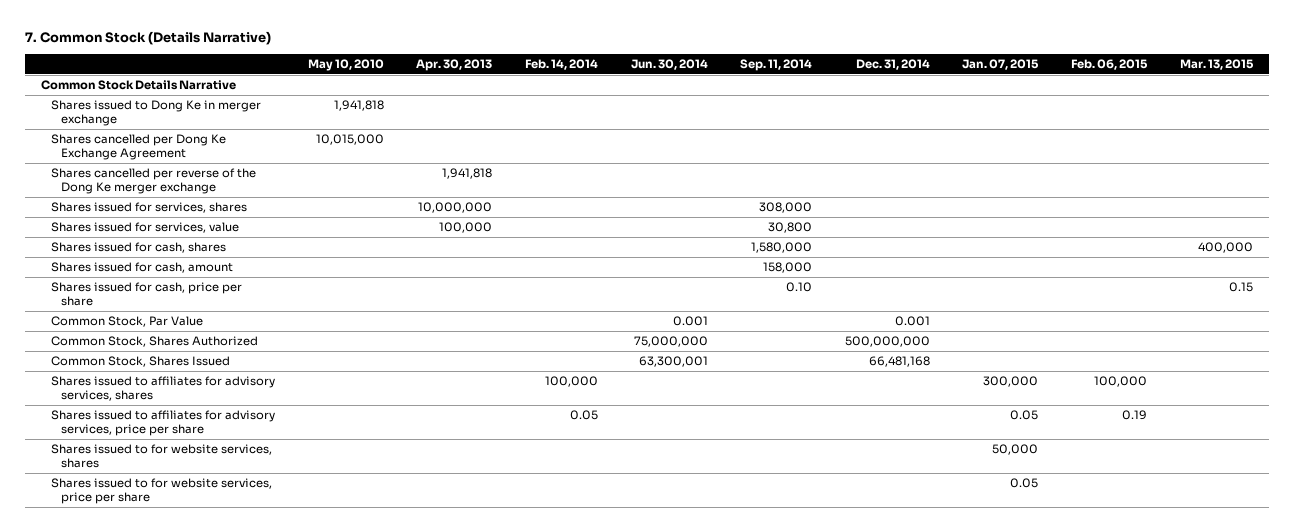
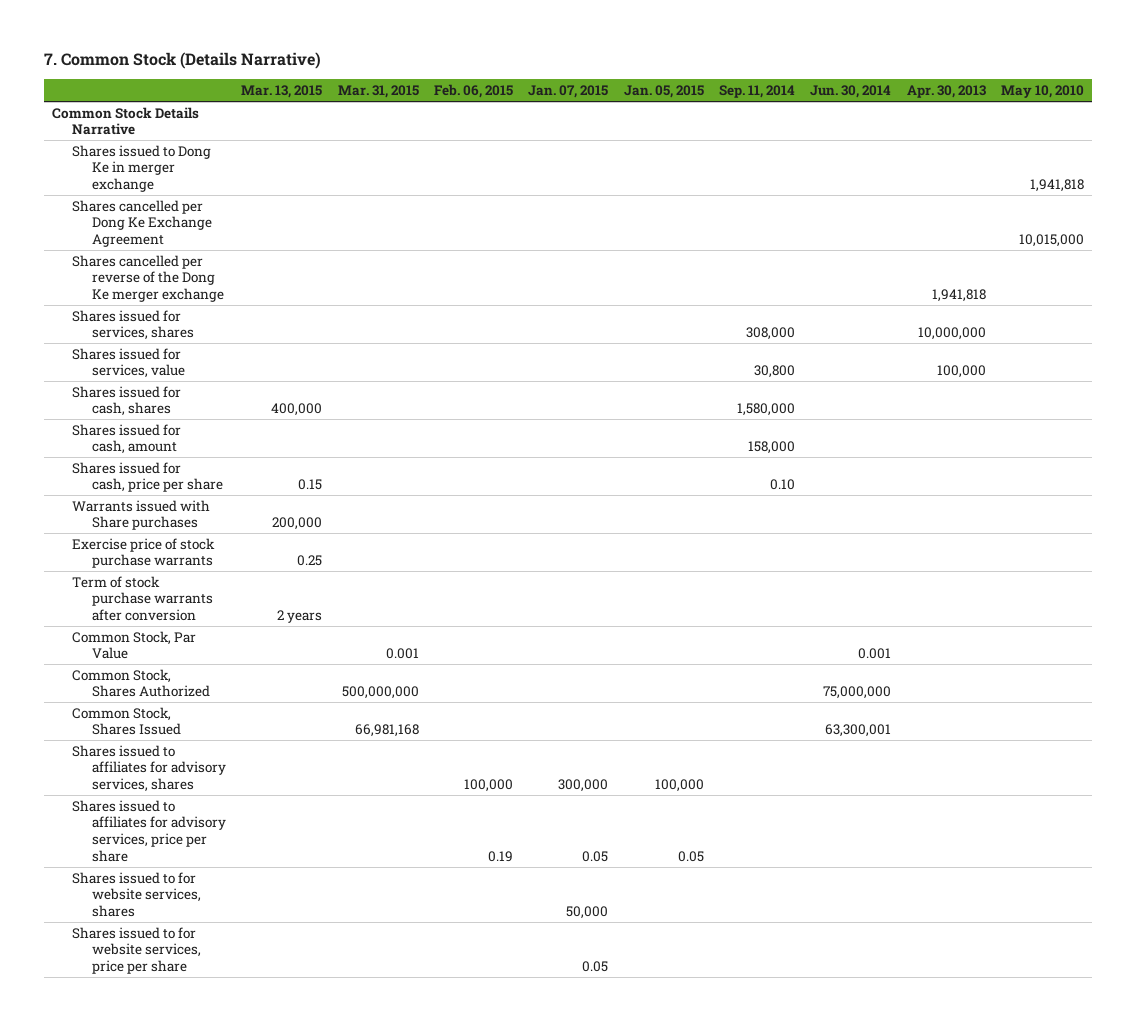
- | May 10, 2010 | Apr. 30, 2013 | Feb. 14, 2014 | Jun. 30, 2014 | Sep. 11, 2014 | Dec. 31, 2014 | Jan. 07, 2015 | Feb. 06, 2015 | Mar. 13, 2015
+ | Mar. 13, 2015 | Mar. 31, 2015 | Feb. 06, 2015 | Jan. 07, 2015 | Jan. 05, 2015 | Sep. 11, 2014 | Jun. 30, 2014 | Apr. 30, 2013 | May 10, 2010
+ Warrants issued with Share purchases | 200,000 | | | | | | | |
+ Exercise price of stock purchase warrants | 0.25 | | | | | | | |
+ Term of stock purchase warrants after conversion | 2 years | | | | | | | |

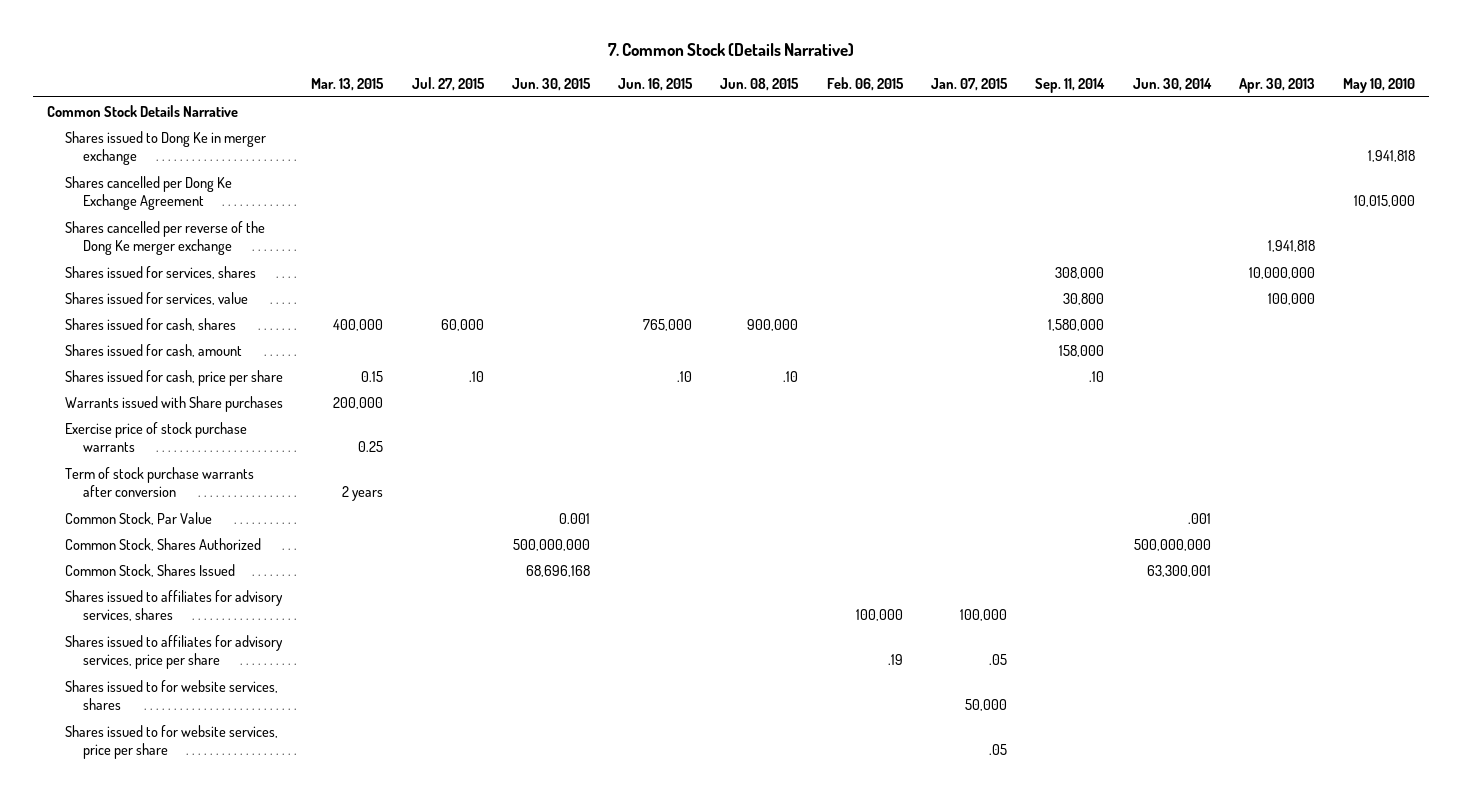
- | Mar. 13, 2015 | Mar. 31, 2015 | Feb. 06, 2015 | Jan. 07, 2015 | Jan. 05, 2015 | Sep. 11, 2014 | Jun. 30, 2014 | Apr. 30, 2013 | May 10, 2010
+ | Mar. 13, 2015 | Jul. 27, 2015 | Jun. 30, 2015 | Jun. 16, 2015 | Jun. 08, 2015 | Feb. 06, 2015 | Jan. 07, 2015 | Sep. 11, 2014 | Jun. 30, 2014 | Apr. 30, 2013 | May 10, 2010
- Shares issued for cash, price per share | 0.15 | | | | | 0.10 | | |
+ Shares issued for cash, price per share | 0.15 | .10 | | .10 | .10 | | | .10 | | |
- Common Stock, Par Value | | 0.001 | | | | | 0.001 | |
- Common Stock, Shares Authorized | | 500,000,000 | | | | | 75,000,000 | |
+ Common Stock, Par Value | | | 0.001 | | | | | | .001 | |
+ Common Stock, Shares Authorized | | | 500,000,000 | | | | | | 500,000,000 | |
- Shares issued to affiliates for advisory services, shares | | | 100,000 | 300,000 | 100,000 | | | |
- Shares issued to affiliates for advisory services, price per share | | | 0.19 | 0.05 | 0.05 | | | |
+ Shares issued to affiliates for advisory services, shares | | | | | | 100,000 | 100,000 | | | |
+ Shares issued to affiliates for advisory services, price per share | | | | | | .19 | .05 | | | |
- Shares issued to for website services, price per share | | | | 0.05 | | | | |
+ Shares issued to for website services, price per share | | | | | | | .05 | | | |

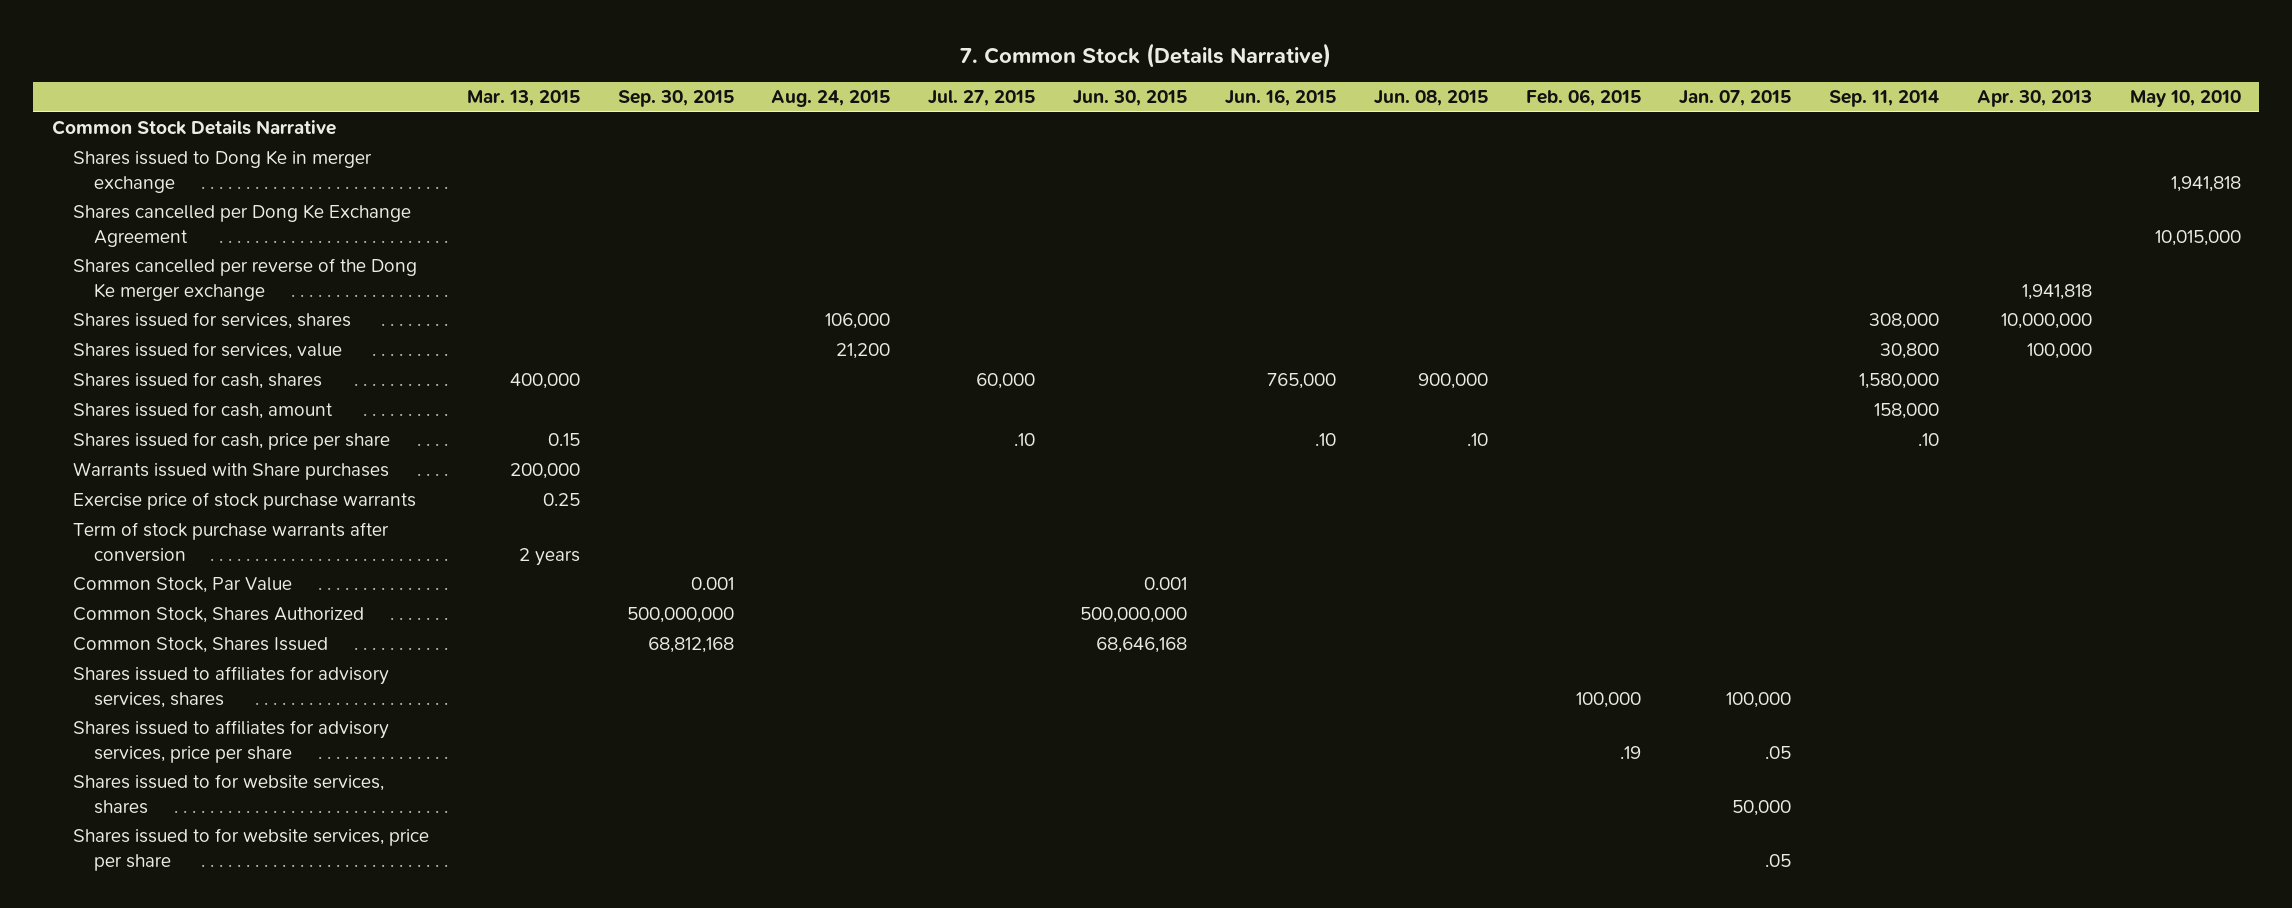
- | Mar. 13, 2015 | Jul. 27, 2015 | Jun. 30, 2015 | Jun. 16, 2015 | Jun. 08, 2015 | Feb. 06, 2015 | Jan. 07, 2015 | Sep. 11, 2014 | Jun. 30, 2014 | Apr. 30, 2013 | May 10, 2010
+ | Mar. 13, 2015 | Sep. 30, 2015 | Aug. 24, 2015 | Jul. 27, 2015 | Jun. 30, 2015 | Jun. 16, 2015 | Jun. 08, 2015 | Feb. 06, 2015 | Jan. 07, 2015 | Sep. 11, 2014 | Apr. 30, 2013 | May 10, 2010
- Common Stock, Shares Issued | | | 68,696,168 | | | | | | 63,300,001 | |
+ Common Stock, Shares Issued | | 68,812,168 | | | 68,646,168 | | | | | | |

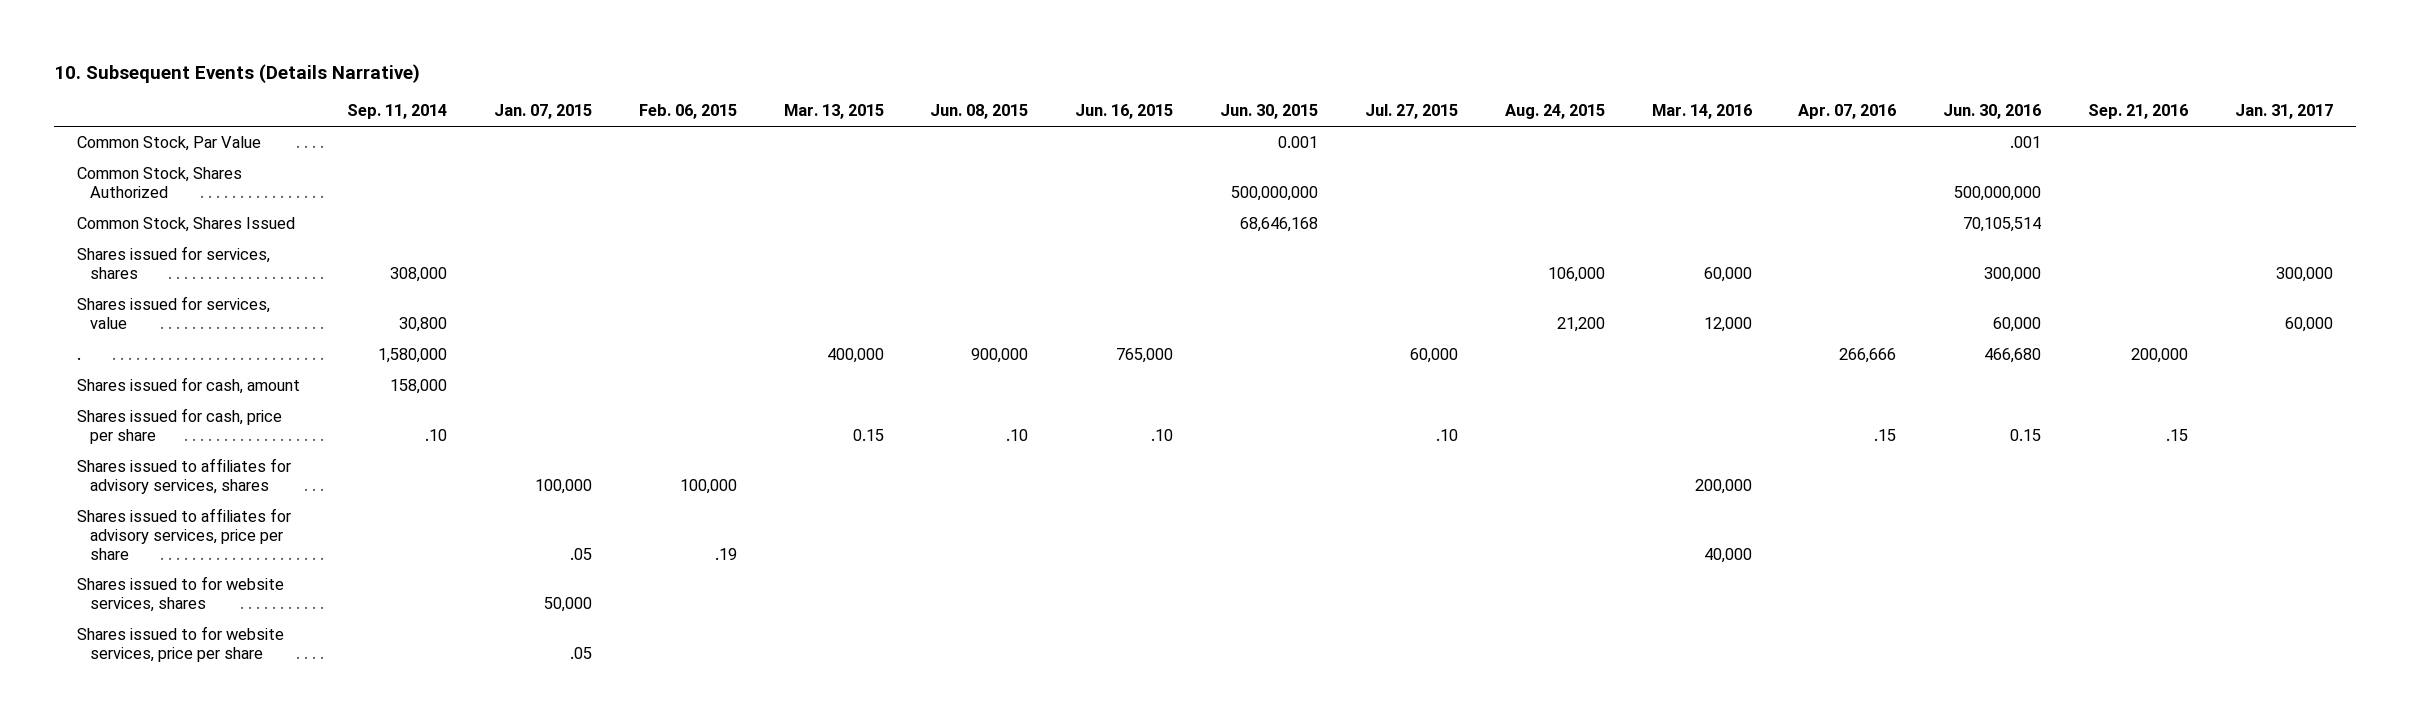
- 7. Common Stock (Details Narrative)
+ 10. Subsequent Events (Details Narrative)
- | Mar. 13, 2015 | Sep. 30, 2015 | Aug. 24, 2015 | Jul. 27, 2015 | Jun. 30, 2015 | Jun. 16, 2015 | Jun. 08, 2015 | Feb. 06, 2015 | Jan. 07, 2015 | Sep. 11, 2014 | Apr. 30, 2013 | May 10, 2010
+ | Sep. 11, 2014 | Jan. 07, 2015 | Feb. 06, 2015 | Mar. 13, 2015 | Jun. 08, 2015 | Jun. 16, 2015 | Jun. 30, 2015 | Jul. 27, 2015 | Aug. 24, 2015 | Mar. 14, 2016 | Apr. 07, 2016 | Jun. 30, 2016 | Sep. 21, 2016 | Jan. 31, 2017
- Common Stock Details Narrative
- Shares issued to Dong Ke in merger exchange | | | | | | | | | | | | 1,941,818
- Shares cancelled per Dong Ke Exchange Agreement | | | | | | | | | | | | 10,015,000
- Shares cancelled per reverse of the Dong Ke merger exchange | | | | | | | | | | | 1,941,818 |
moved up: Common Stock, Par Value | | | | | | | 0.001 | | | | | .001 | |
moved up: Common Stock, Shares Authorized | | | | | | | 500,000,000 | | | | | 500,000,000 | |
moved up: Common Stock, Shares Issued | | | | | | | 68,646,168 | | | | | 70,105,514 | |
- Shares issued for cash, shares | 400,000 | | | 60,000 | | 765,000 | 900,000 | | | 1,580,000 | |
+ . | 1,580,000 | | | 400,000 | 900,000 | 765,000 | | 60,000 | | | 266,666 | 466,680 | 200,000 |
- Warrants issued with Share purchases | 200,000 | | | | | | | | | | |
- Exercise price of stock purchase warrants | 0.25 | | | | | | | | | | |
- Term of stock purchase warrants after conversion | 2 years | | | | | | | | | | |

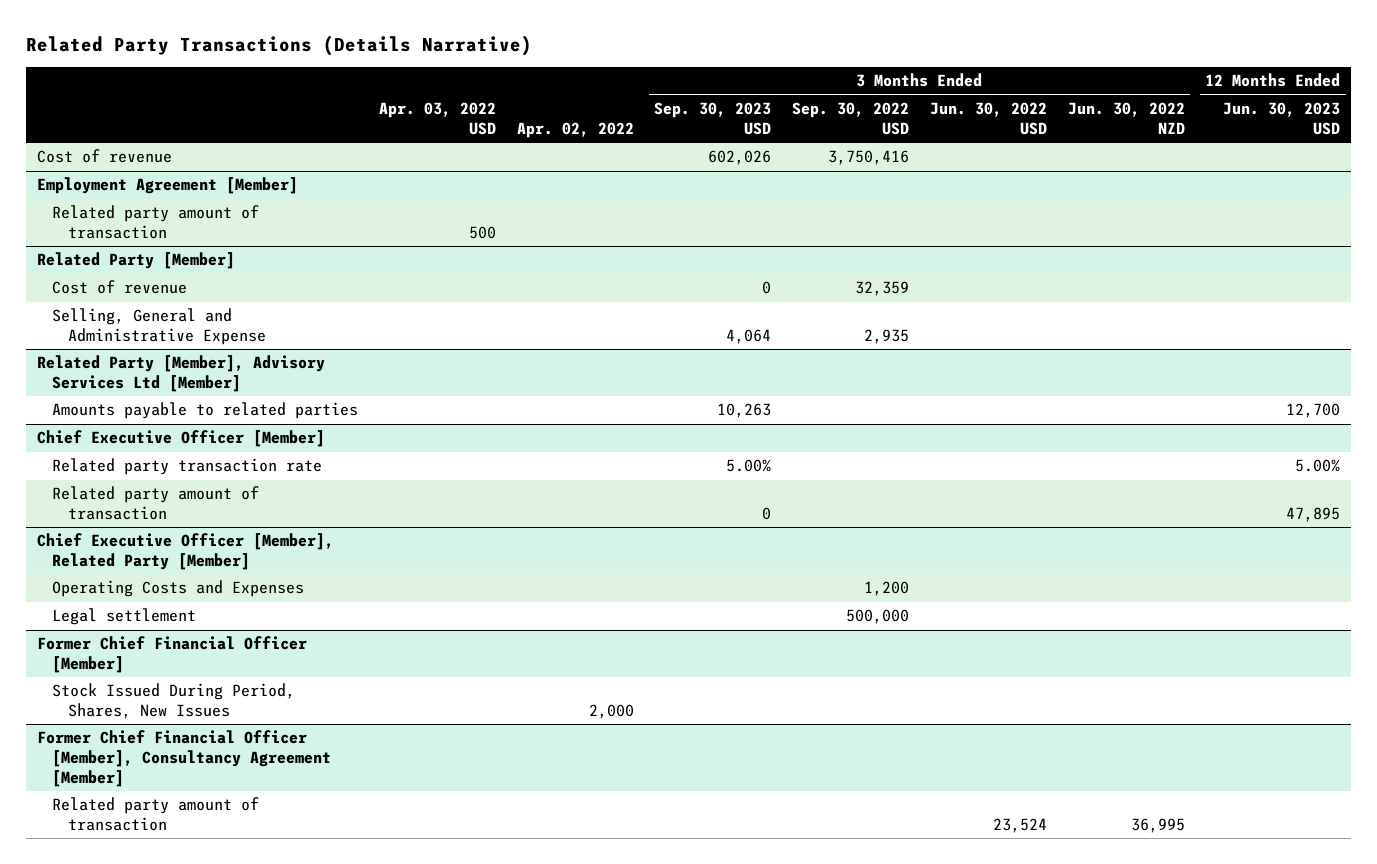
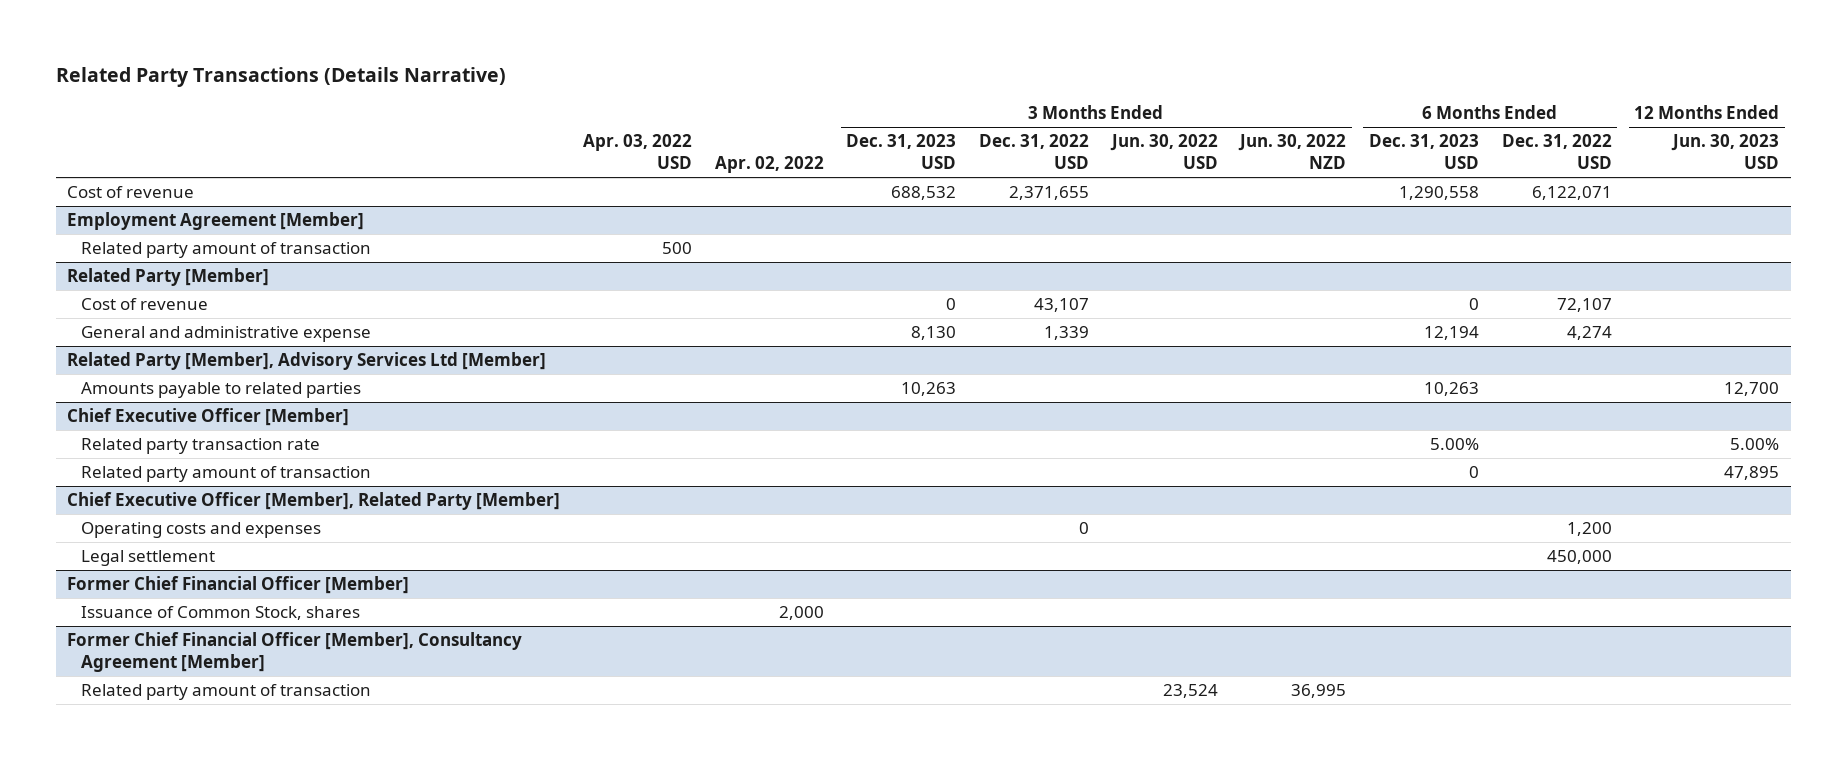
- | Apr. 03, 2022 USD | Apr. 02, 2022 | 3 Months Ended Sep. 30, 2023 USD | 3 Months Ended Sep. 30, 2022 USD | 3 Months Ended Jun. 30, 2022 USD | 3 Months Ended Jun. 30, 2022 NZD | 12 Months Ended Jun. 30, 2023 USD
+ | Apr. 03, 2022 USD | Apr. 02, 2022 | 3 Months Ended Dec. 31, 2023 USD | 3 Months Ended Dec. 31, 2022 USD | 3 Months Ended Jun. 30, 2022 USD | 3 Months Ended Jun. 30, 2022 NZD | 6 Months Ended Dec. 31, 2023 USD | 6 Months Ended Dec. 31, 2022 USD | 12 Months Ended Jun. 30, 2023 USD
@ Related Party [Member]
- Selling, General and Administrative Expense | | | 4,064 | 2,935 | | |
+ General and administrative expense | | | 8,130 | 1,339 | | | 12,194 | 4,274 |
@ Chief Executive Officer [Member], Related Party [Member]
- Operating Costs and Expenses | | | | 1,200 | | |
+ Operating costs and expenses | | | | 0 | | | | 1,200 |
@ Former Chief Financial Officer [Member]
- Stock Issued During Period, Shares, New Issues | | 2,000 | | | | |
+ Issuance of Common Stock, shares | | 2,000 | | | | | | |

